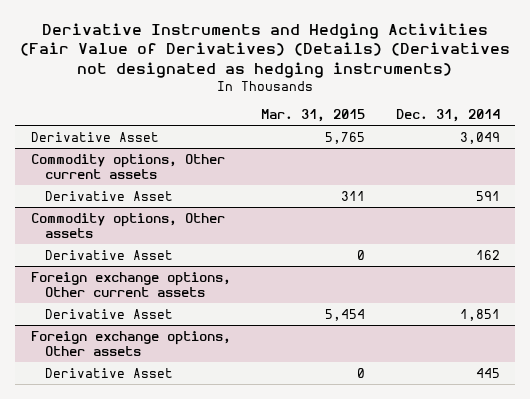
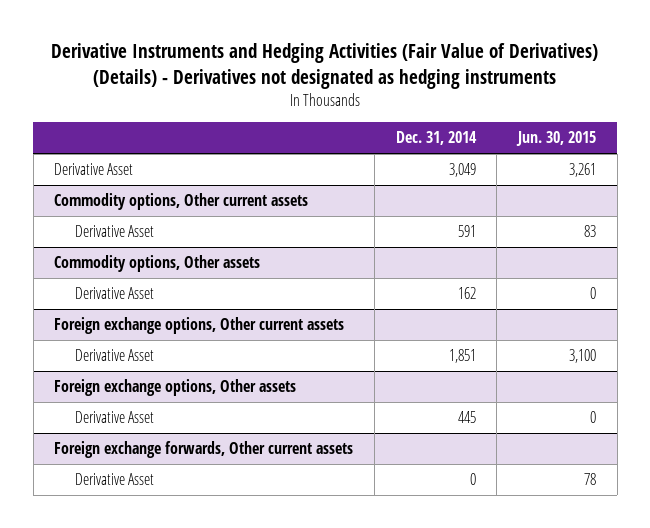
- Derivative Instruments and Hedging Activities (Fair Value of Derivatives) (Details) (Derivatives not designated as hedging instruments)
+ Derivative Instruments and Hedging Activities (Fair Value of Derivatives) (Details) - Derivatives not designated as hedging instruments
- | Mar. 31, 2015 | Dec. 31, 2014
+ | Dec. 31, 2014 | Jun. 30, 2015
+ Foreign exchange forwards, Other current assets
+ Derivative Asset | 0 | 78

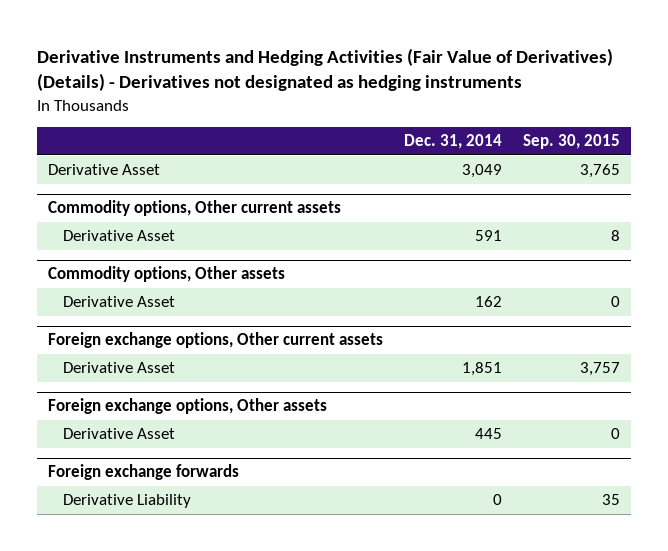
- | Dec. 31, 2014 | Jun. 30, 2015
+ | Dec. 31, 2014 | Sep. 30, 2015
- Foreign exchange forwards, Other current assets
- Derivative Asset | 0 | 78
+ Foreign exchange forwards
+ Derivative Liability | 0 | 35

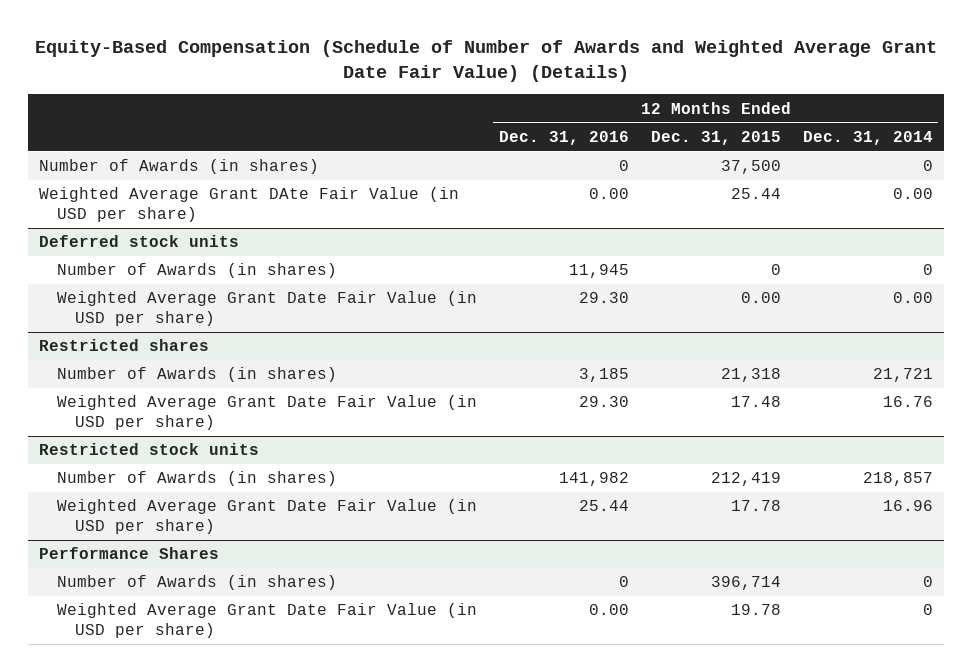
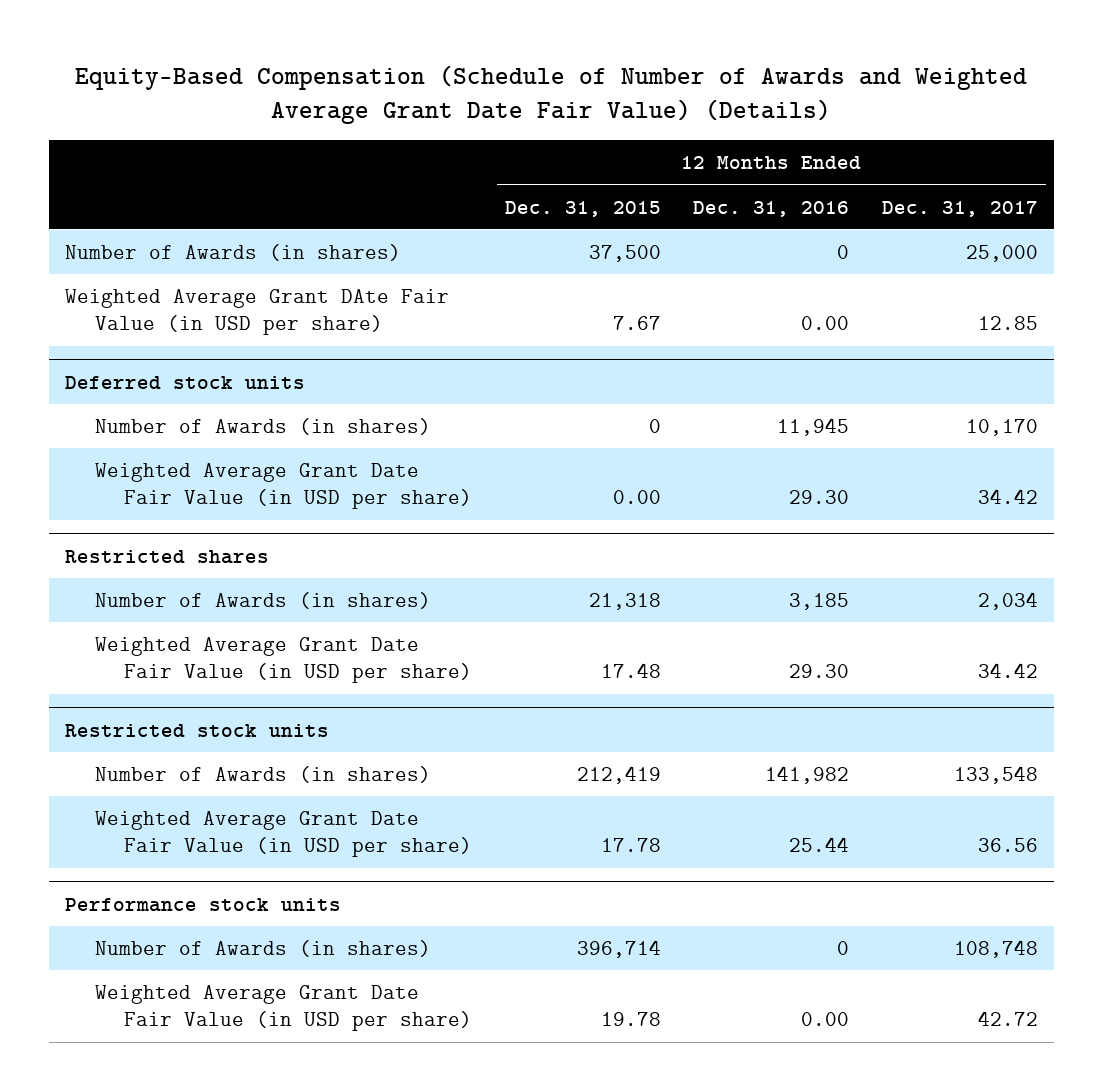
- | 12 Months Ended Dec. 31, 2016 | 12 Months Ended Dec. 31, 2015 | 12 Months Ended Dec. 31, 2014
+ | 12 Months Ended Dec. 31, 2015 | 12 Months Ended Dec. 31, 2016 | 12 Months Ended Dec. 31, 2017
- Weighted Average Grant DAte Fair Value (in USD per share) | 0.00 | 25.44 | 0.00
+ Weighted Average Grant DAte Fair Value (in USD per share) | 7.67 | 0.00 | 12.85
- Performance Shares
+ Performance stock units

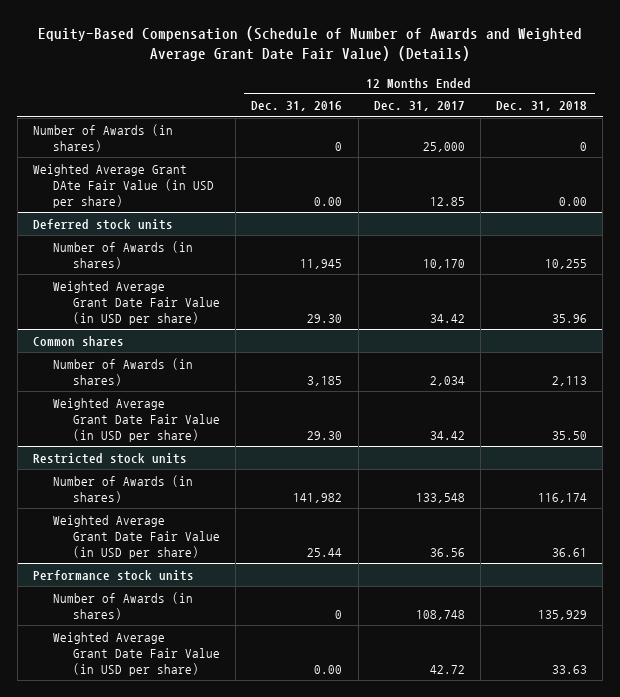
- | 12 Months Ended Dec. 31, 2015 | 12 Months Ended Dec. 31, 2016 | 12 Months Ended Dec. 31, 2017
+ | 12 Months Ended Dec. 31, 2016 | 12 Months Ended Dec. 31, 2017 | 12 Months Ended Dec. 31, 2018
- Restricted shares
+ Common shares

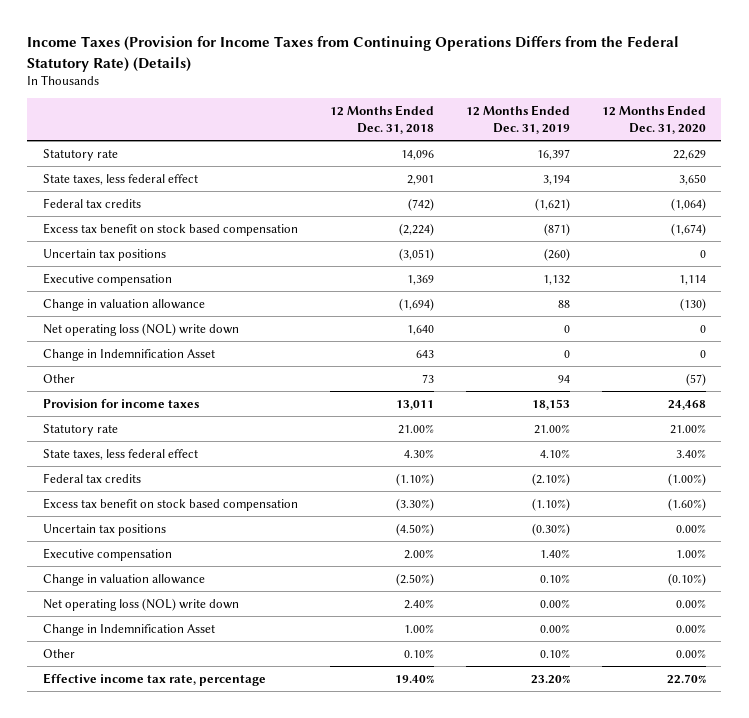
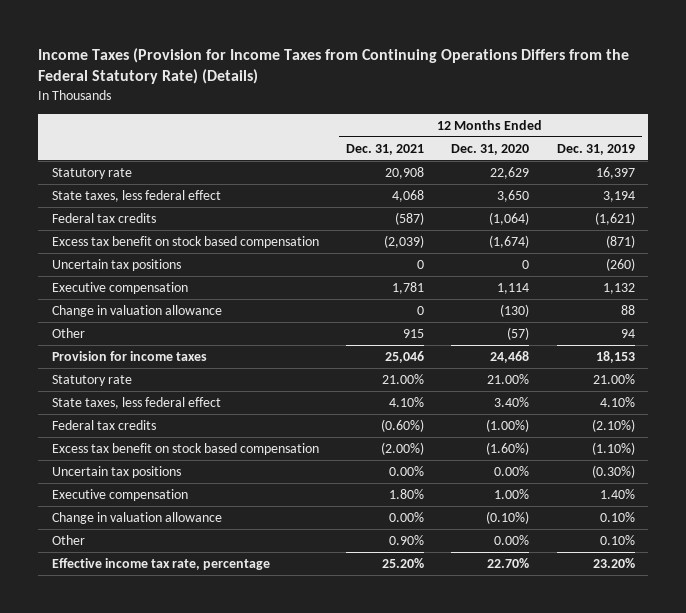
- | 12 Months Ended Dec. 31, 2018 | 12 Months Ended Dec. 31, 2019 | 12 Months Ended Dec. 31, 2020
+ | 12 Months Ended Dec. 31, 2021 | 12 Months Ended Dec. 31, 2020 | 12 Months Ended Dec. 31, 2019
- Net operating loss (NOL) write down | 1,640 | 0 | 0
- Change in Indemnification Asset | 643 | 0 | 0
- Net operating loss (NOL) write down | 2.40% | 0.00% | 0.00%
- Change in Indemnification Asset | 1.00% | 0.00% | 0.00%

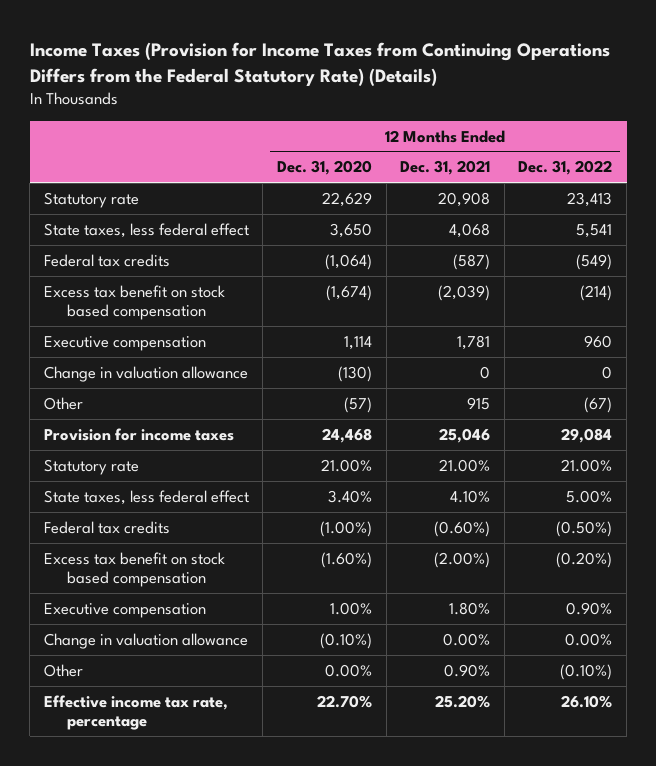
- | 12 Months Ended Dec. 31, 2021 | 12 Months Ended Dec. 31, 2020 | 12 Months Ended Dec. 31, 2019
+ | 12 Months Ended Dec. 31, 2020 | 12 Months Ended Dec. 31, 2021 | 12 Months Ended Dec. 31, 2022
- Uncertain tax positions | 0 | 0 | (260)
- Uncertain tax positions | 0.00% | 0.00% | (0.30%)

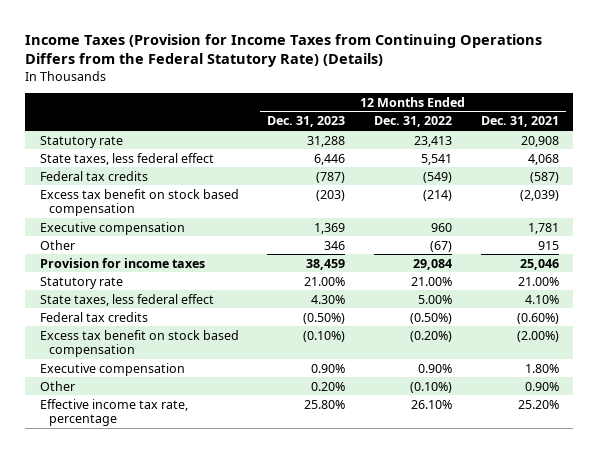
- | 12 Months Ended Dec. 31, 2020 | 12 Months Ended Dec. 31, 2021 | 12 Months Ended Dec. 31, 2022
+ | 12 Months Ended Dec. 31, 2023 | 12 Months Ended Dec. 31, 2022 | 12 Months Ended Dec. 31, 2021
- Change in valuation allowance | (130) | 0 | 0
- Change in valuation allowance | (0.10%) | 0.00% | 0.00%

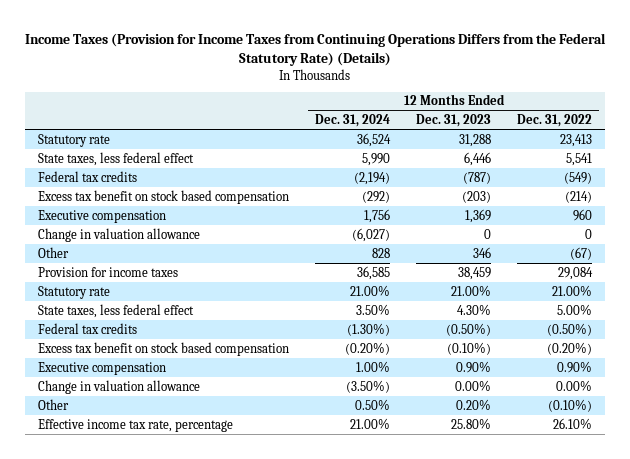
- | 12 Months Ended Dec. 31, 2023 | 12 Months Ended Dec. 31, 2022 | 12 Months Ended Dec. 31, 2021
+ | 12 Months Ended Dec. 31, 2024 | 12 Months Ended Dec. 31, 2023 | 12 Months Ended Dec. 31, 2022
+ Change in valuation allowance | (6,027) | 0 | 0
+ Change in valuation allowance | (3.50%) | 0.00% | 0.00%

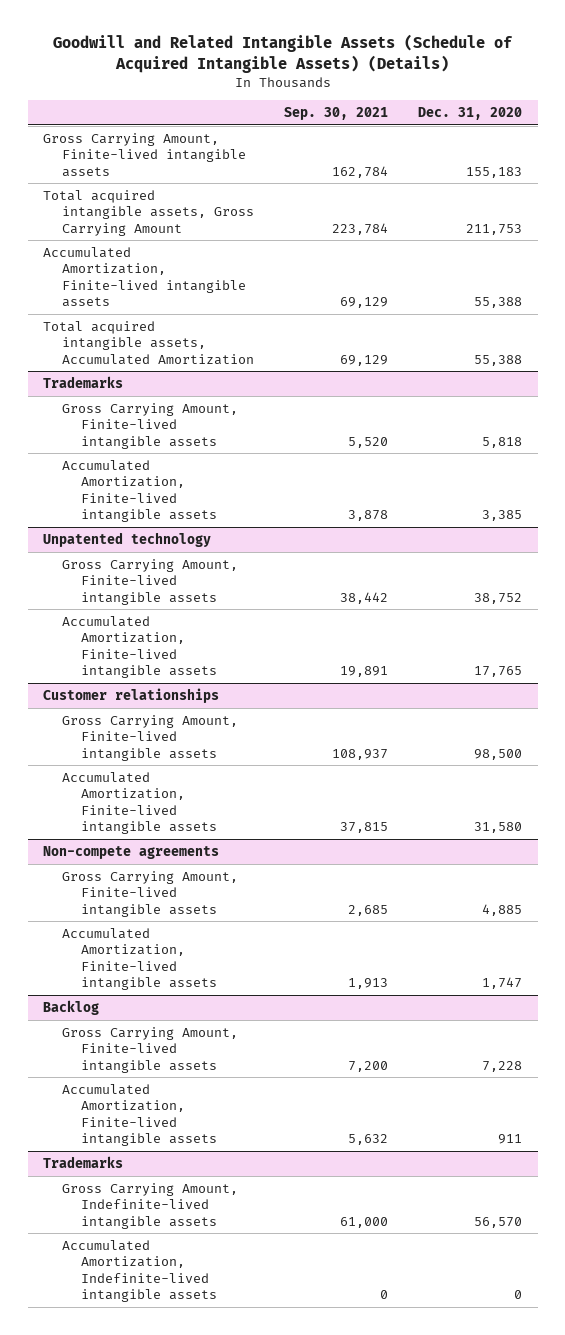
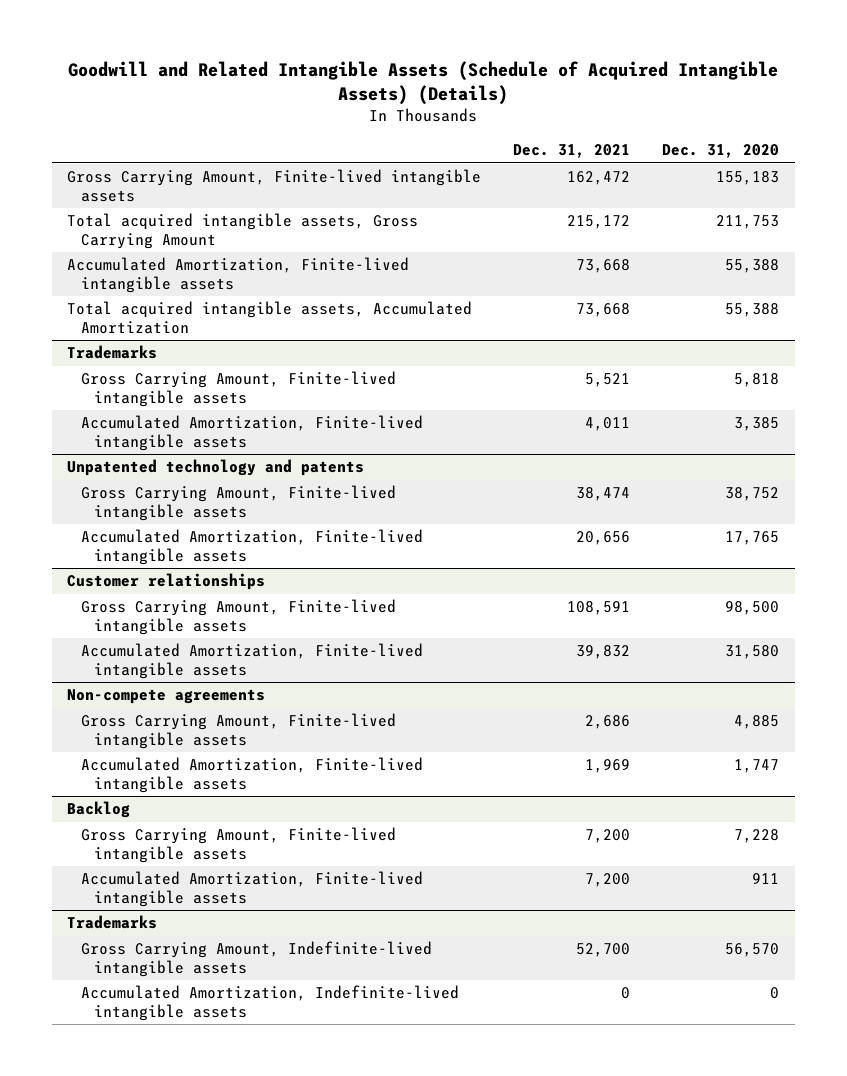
- | Sep. 30, 2021 | Dec. 31, 2020
+ | Dec. 31, 2021 | Dec. 31, 2020
- Unpatented technology
+ Unpatented technology and patents

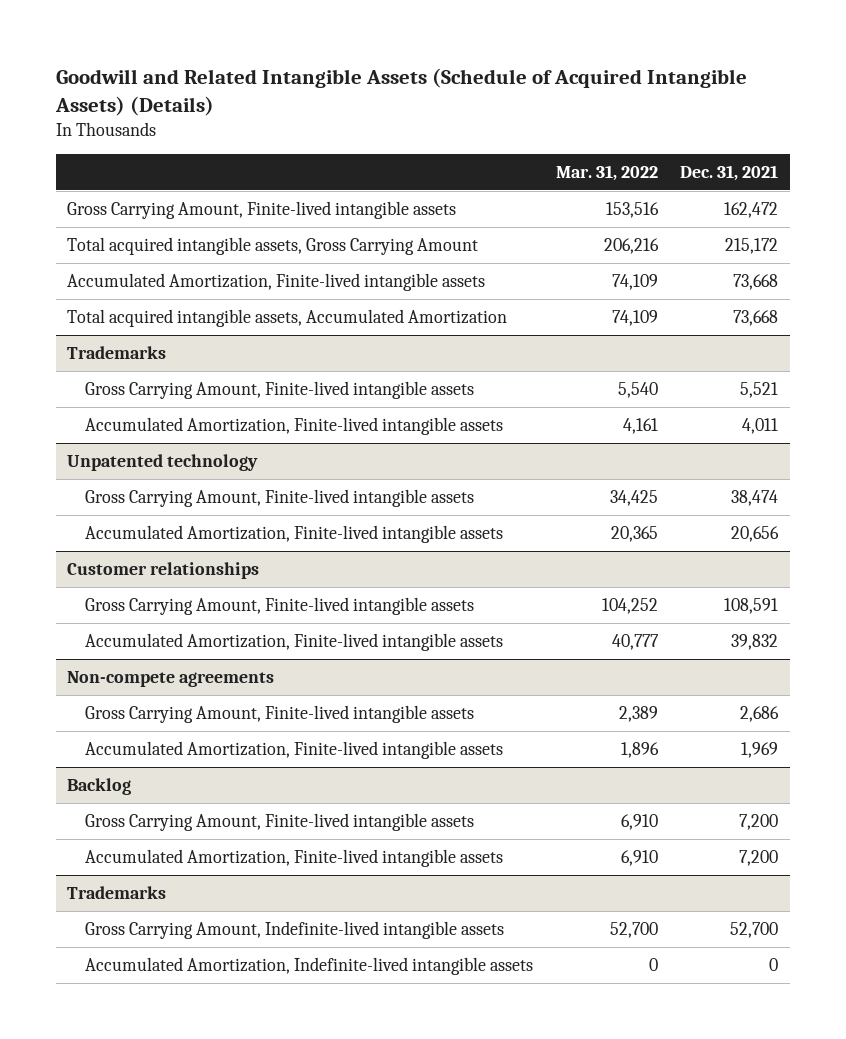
- | Dec. 31, 2021 | Dec. 31, 2020
+ | Mar. 31, 2022 | Dec. 31, 2021
- Unpatented technology and patents
+ Unpatented technology

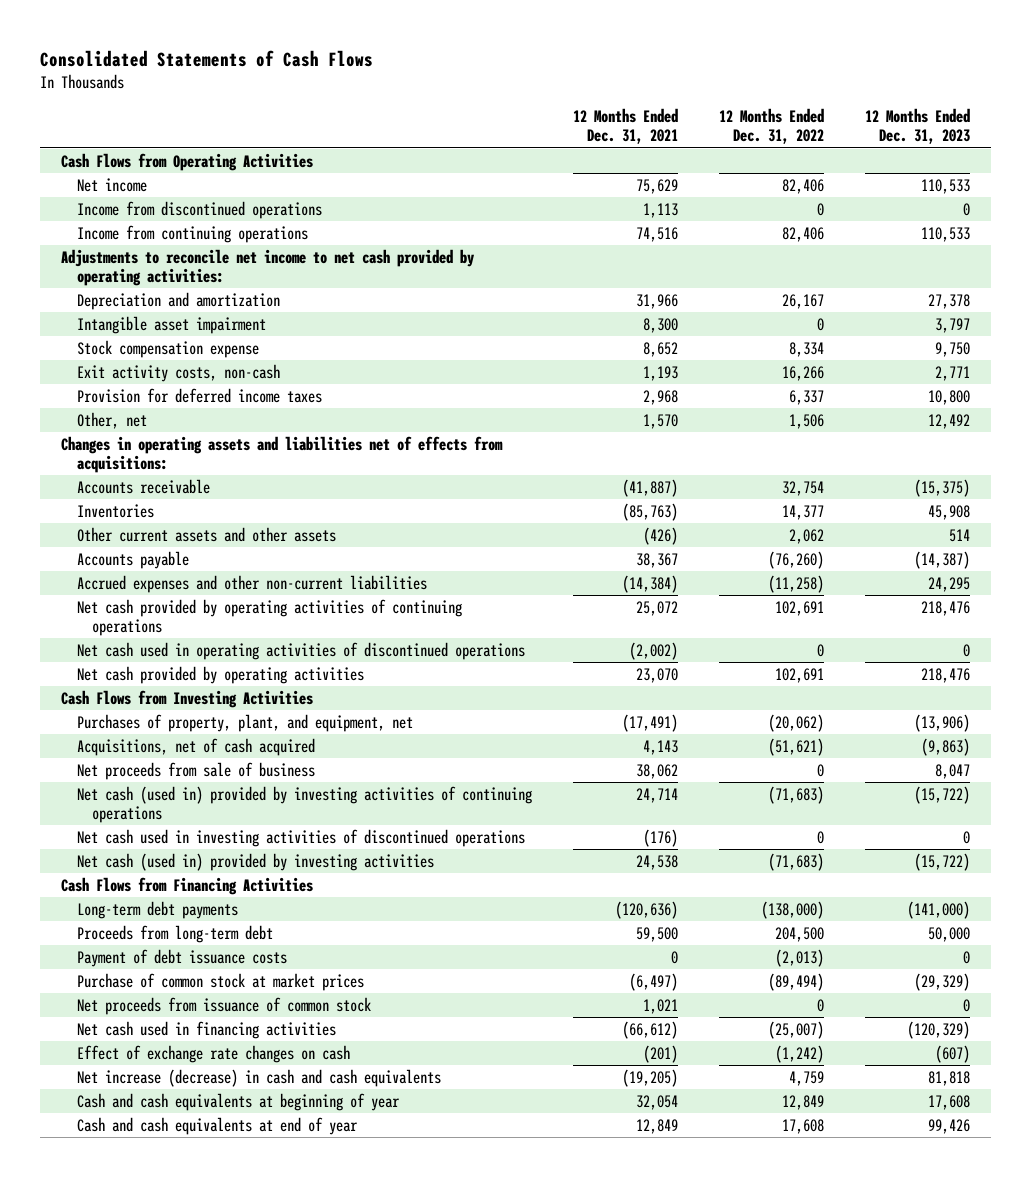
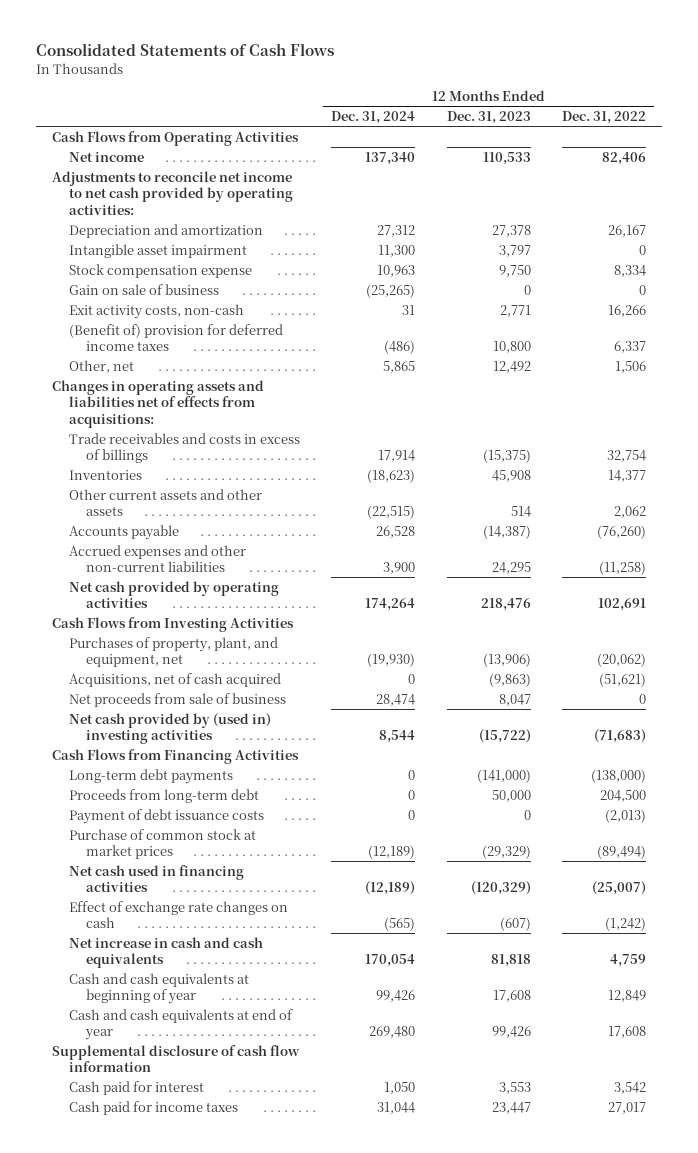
- | 12 Months Ended Dec. 31, 2021 | 12 Months Ended Dec. 31, 2022 | 12 Months Ended Dec. 31, 2023
+ | 12 Months Ended Dec. 31, 2024 | 12 Months Ended Dec. 31, 2023 | 12 Months Ended Dec. 31, 2022
- Income from discontinued operations | 1,113 | 0 | 0
- Income from continuing operations | 74,516 | 82,406 | 110,533
+ Gain on sale of business | (25,265) | 0 | 0
- Provision for deferred income taxes | 2,968 | 6,337 | 10,800
+ (Benefit of) provision for deferred income taxes | (486) | 10,800 | 6,337
- Accounts receivable | (41,887) | 32,754 | (15,375)
+ Trade receivables and costs in excess of billings | 17,914 | (15,375) | 32,754
- Net cash provided by operating activities of continuing operations | 25,072 | 102,691 | 218,476
- Net cash used in operating activities of discontinued operations | (2,002) | 0 | 0
- Net cash (used in) provided by investing activities of continuing operations | 24,714 | (71,683) | (15,722)
- Net cash used in investing activities of discontinued operations | (176) | 0 | 0
- Net cash (used in) provided by investing activities | 24,538 | (71,683) | (15,722)
+ Net cash provided by (used in) investing activities | 8,544 | (15,722) | (71,683)
- Net proceeds from issuance of common stock | 1,021 | 0 | 0
- Net increase (decrease) in cash and cash equivalents | (19,205) | 4,759 | 81,818
+ Net increase in cash and cash equivalents | 170,054 | 81,818 | 4,759
+ Supplemental disclosure of cash flow information
+ Cash paid for interest | 1,050 | 3,553 | 3,542
+ Cash paid for income taxes | 31,044 | 23,447 | 27,017

